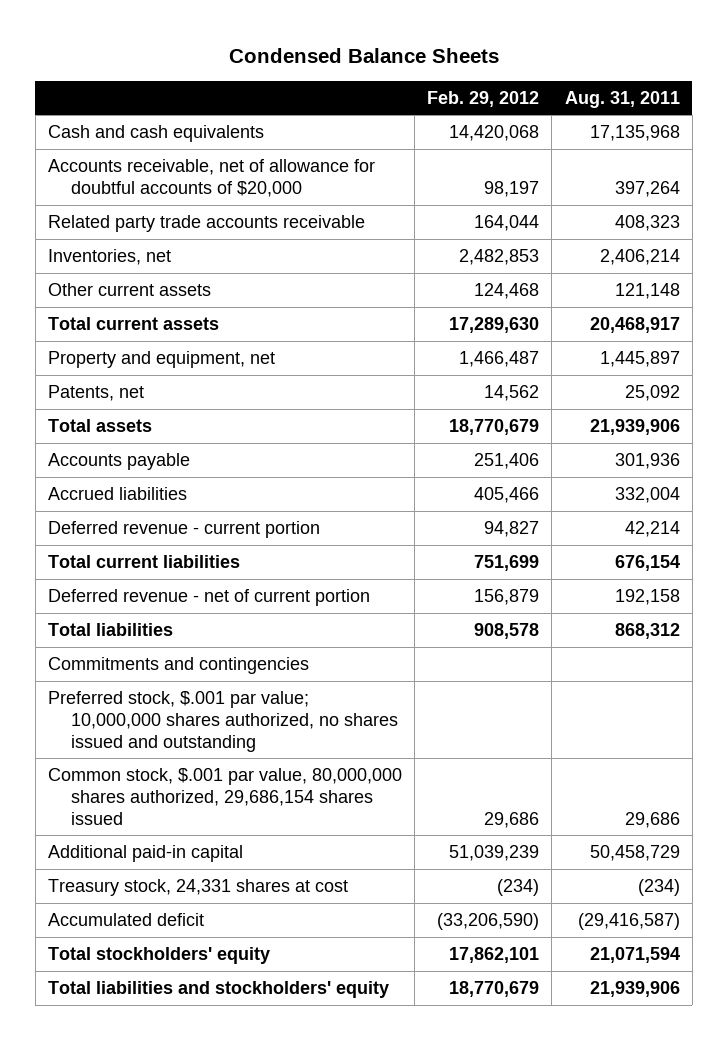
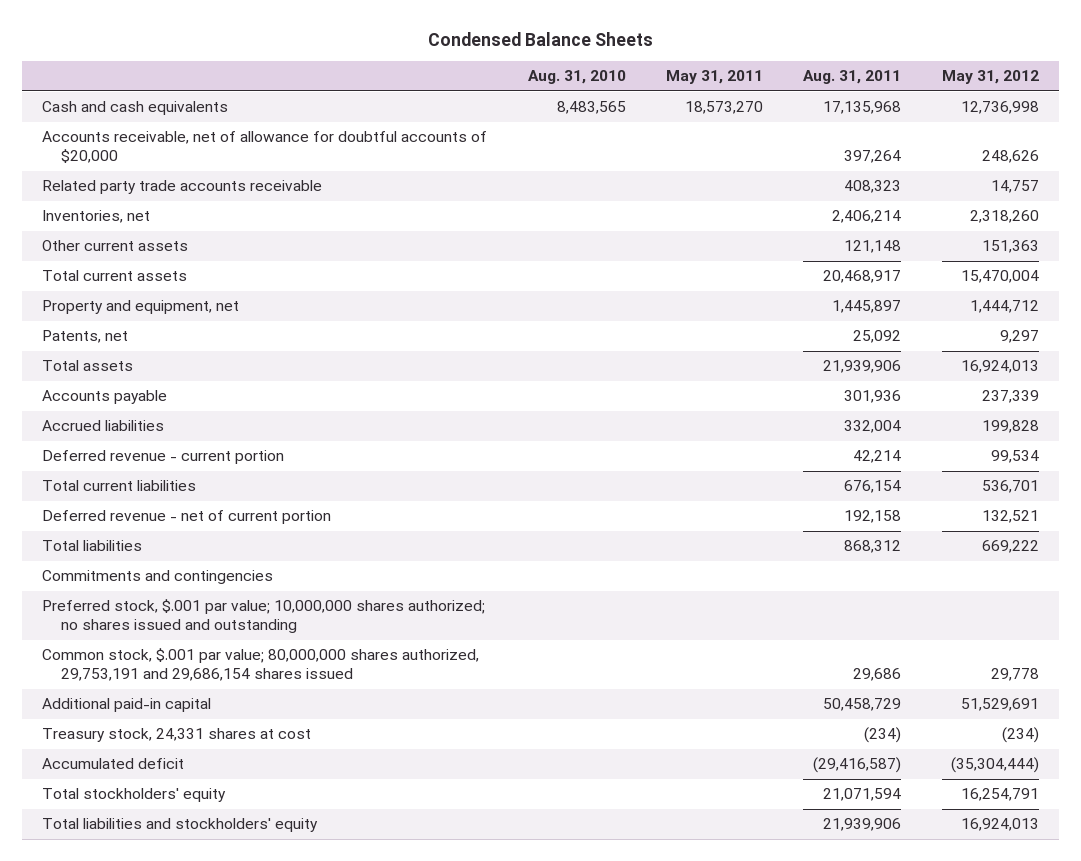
- | Feb. 29, 2012 | Aug. 31, 2011
+ | Aug. 31, 2010 | May 31, 2011 | Aug. 31, 2011 | May 31, 2012
- Preferred stock, $.001 par value; 10,000,000 shares authorized, no shares issued and outstanding
- Common stock, $.001 par value, 80,000,000 shares authorized, 29,686,154 shares issued | 29,686 | 29,686
+ Preferred stock, $.001 par value; 10,000,000 shares authorized; no shares issued and outstanding
+ Common stock, $.001 par value; 80,000,000 shares authorized, 29,753,191 and 29,686,154 shares issued | | | 29,686 | 29,778

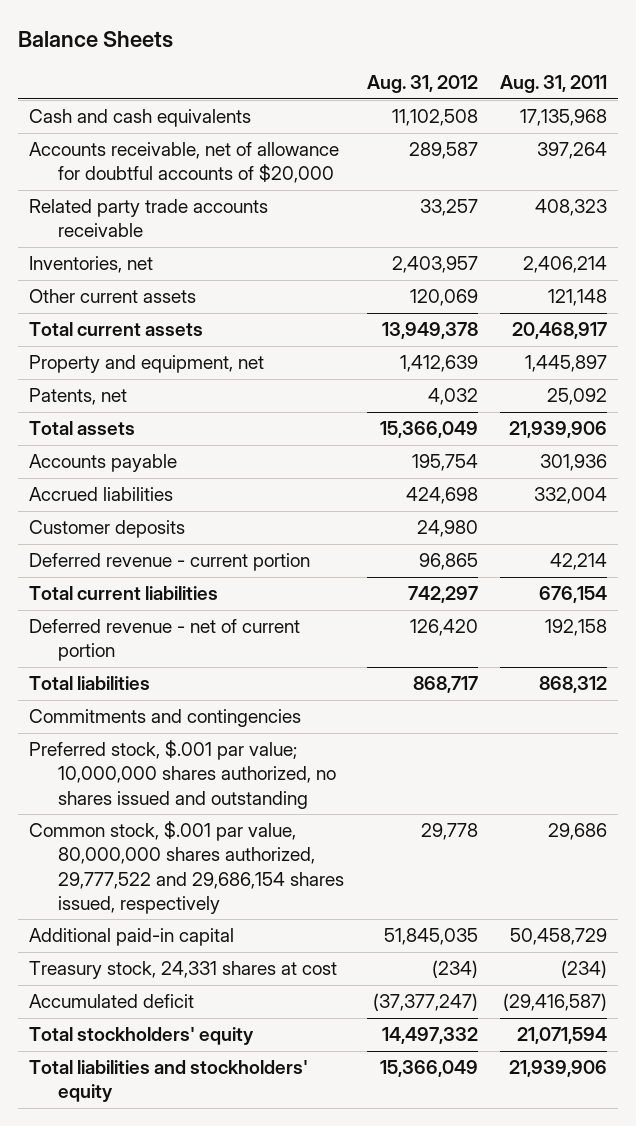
- Condensed Balance Sheets
+ Balance Sheets
- | Aug. 31, 2010 | May 31, 2011 | Aug. 31, 2011 | May 31, 2012
+ | Aug. 31, 2012 | Aug. 31, 2011
+ Customer deposits | 24,980 |
- Preferred stock, $.001 par value; 10,000,000 shares authorized; no shares issued and outstanding
- Common stock, $.001 par value; 80,000,000 shares authorized, 29,753,191 and 29,686,154 shares issued | | | 29,686 | 29,778
+ Preferred stock, $.001 par value; 10,000,000 shares authorized, no shares issued and outstanding
+ Common stock, $.001 par value, 80,000,000 shares authorized, 29,777,522 and 29,686,154 shares issued, respectively | 29,778 | 29,686

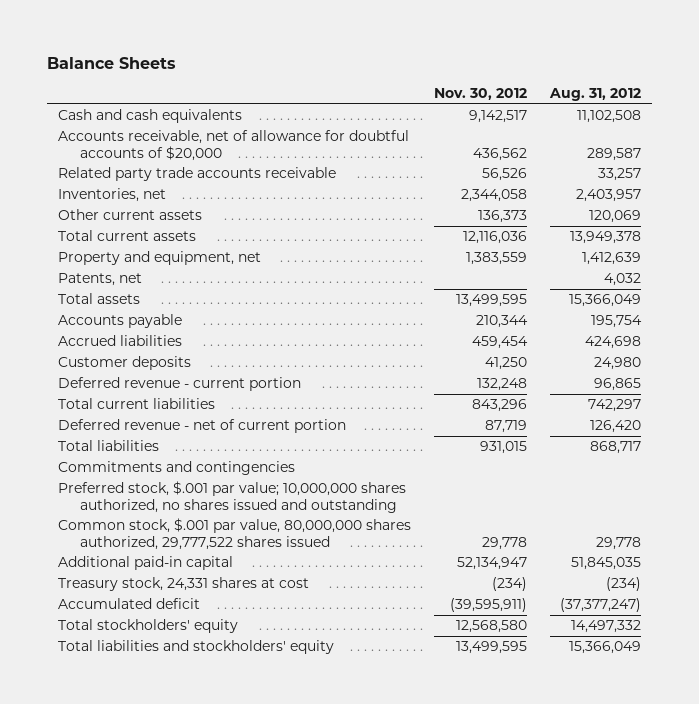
- | Aug. 31, 2012 | Aug. 31, 2011
+ | Nov. 30, 2012 | Aug. 31, 2012
- Common stock, $.001 par value, 80,000,000 shares authorized, 29,777,522 and 29,686,154 shares issued, respectively | 29,778 | 29,686
+ Common stock, $.001 par value, 80,000,000 shares authorized, 29,777,522 shares issued | 29,778 | 29,778

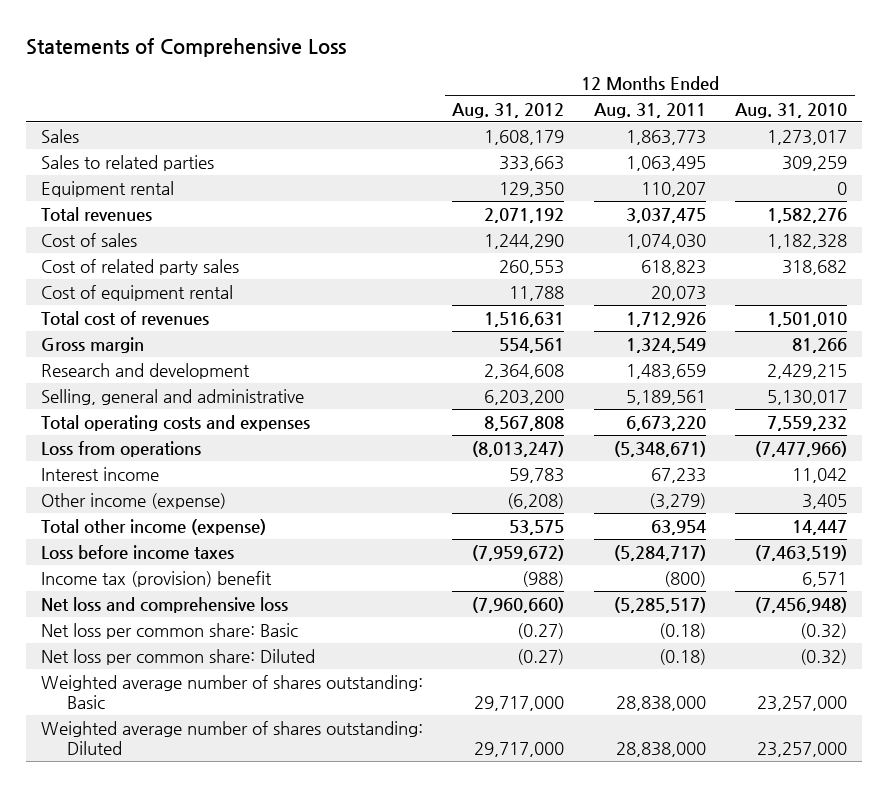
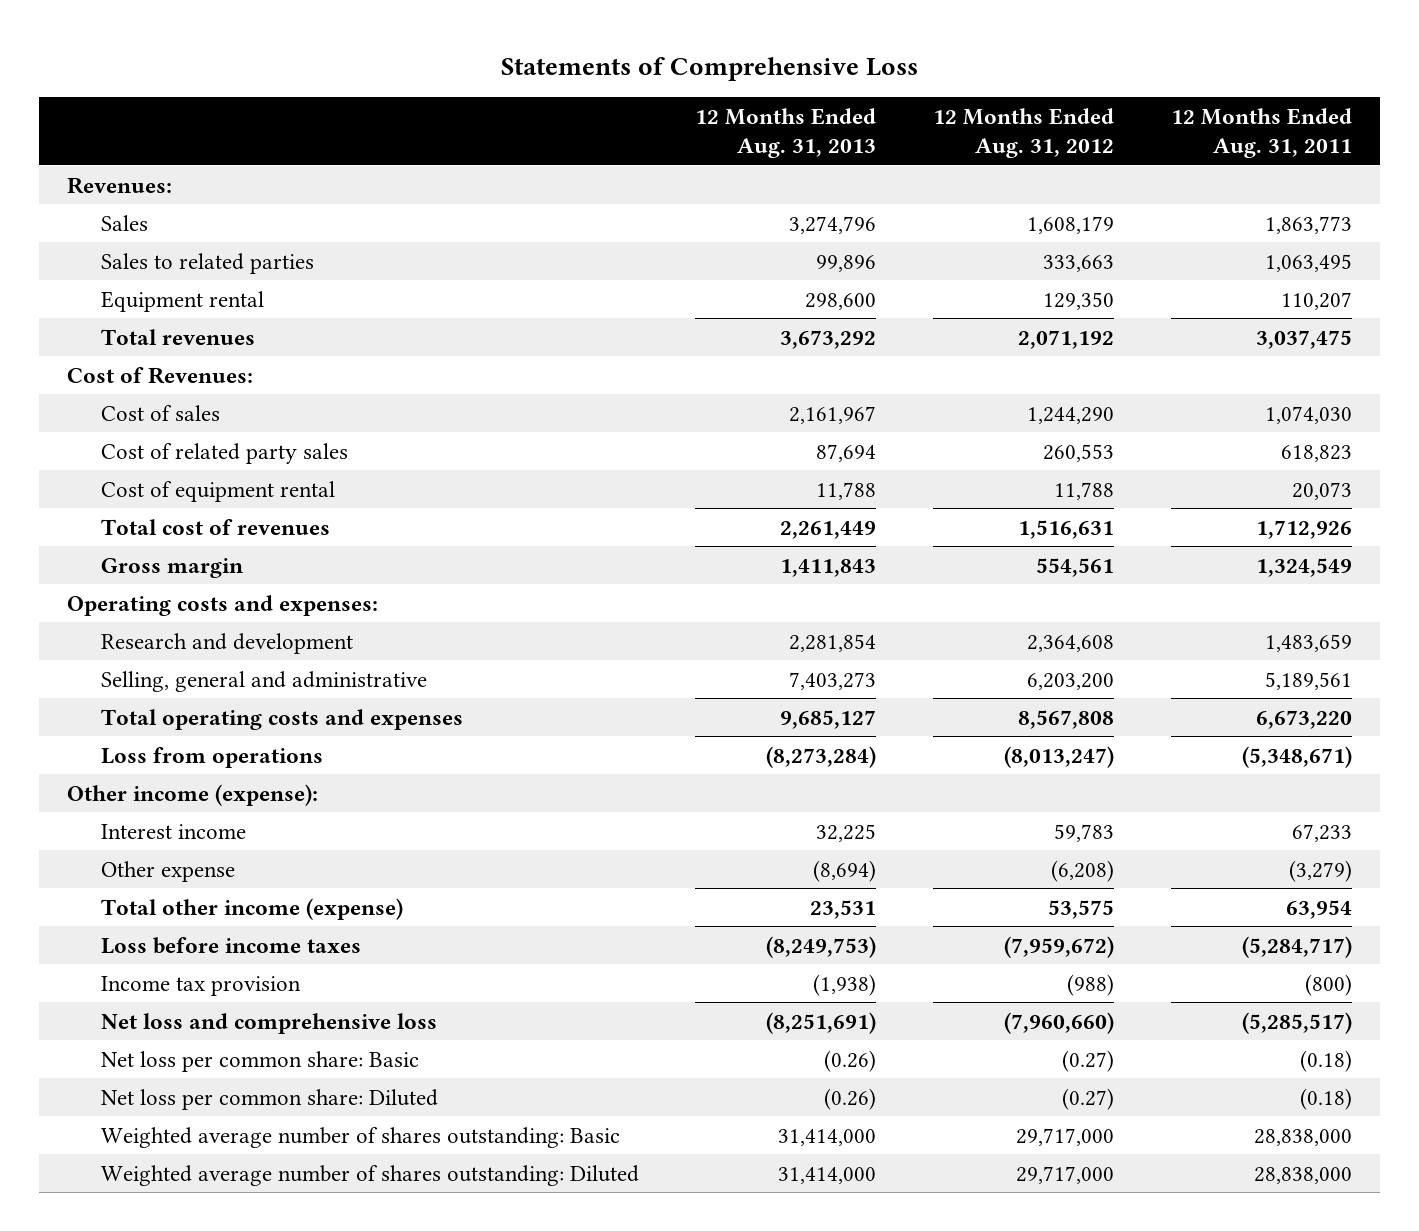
- | 12 Months Ended Aug. 31, 2012 | 12 Months Ended Aug. 31, 2011 | 12 Months Ended Aug. 31, 2010
+ | 12 Months Ended Aug. 31, 2013 | 12 Months Ended Aug. 31, 2012 | 12 Months Ended Aug. 31, 2011
+ Revenues:
+ Cost of Revenues:
+ Operating costs and expenses:
+ Other income (expense):
- Other income (expense) | (6,208) | (3,279) | 3,405
+ Other expense | (8,694) | (6,208) | (3,279)
- Income tax (provision) benefit | (988) | (800) | 6,571
+ Income tax provision | (1,938) | (988) | (800)

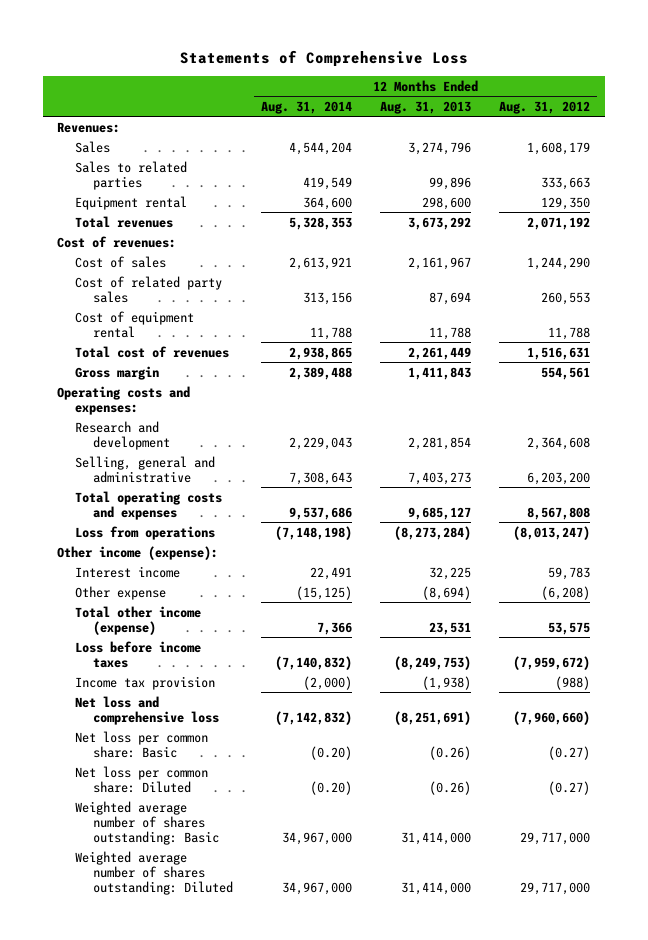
- | 12 Months Ended Aug. 31, 2013 | 12 Months Ended Aug. 31, 2012 | 12 Months Ended Aug. 31, 2011
+ | 12 Months Ended Aug. 31, 2014 | 12 Months Ended Aug. 31, 2013 | 12 Months Ended Aug. 31, 2012
- Cost of Revenues:
+ Cost of revenues:

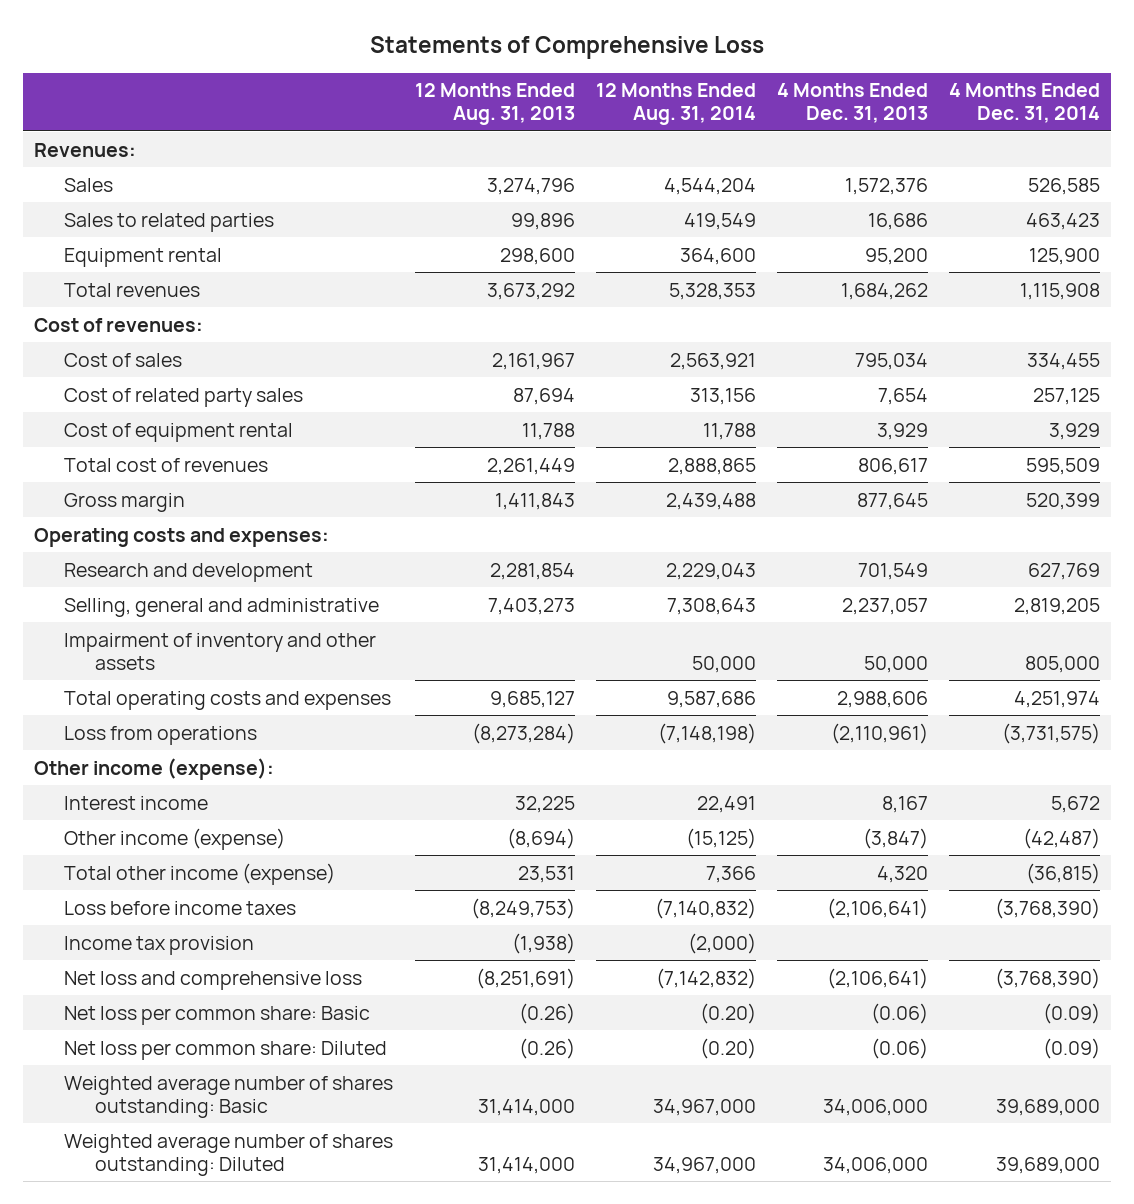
- | 12 Months Ended Aug. 31, 2014 | 12 Months Ended Aug. 31, 2013 | 12 Months Ended Aug. 31, 2012
+ | 12 Months Ended Aug. 31, 2013 | 12 Months Ended Aug. 31, 2014 | 4 Months Ended Dec. 31, 2013 | 4 Months Ended Dec. 31, 2014
- Cost of sales | 2,613,921 | 2,161,967 | 1,244,290
+ Cost of sales | 2,161,967 | 2,563,921 | 795,034 | 334,455
- Total cost of revenues | 2,938,865 | 2,261,449 | 1,516,631
- Gross margin | 2,389,488 | 1,411,843 | 554,561
+ Total cost of revenues | 2,261,449 | 2,888,865 | 806,617 | 595,509
+ Gross margin | 1,411,843 | 2,439,488 | 877,645 | 520,399
- Total operating costs and expenses | 9,537,686 | 9,685,127 | 8,567,808
+ Impairment of inventory and other assets | | 50,000 | 50,000 | 805,000
+ Total operating costs and expenses | 9,685,127 | 9,587,686 | 2,988,606 | 4,251,974
- Other expense | (15,125) | (8,694) | (6,208)
+ Other income (expense) | (8,694) | (15,125) | (3,847) | (42,487)

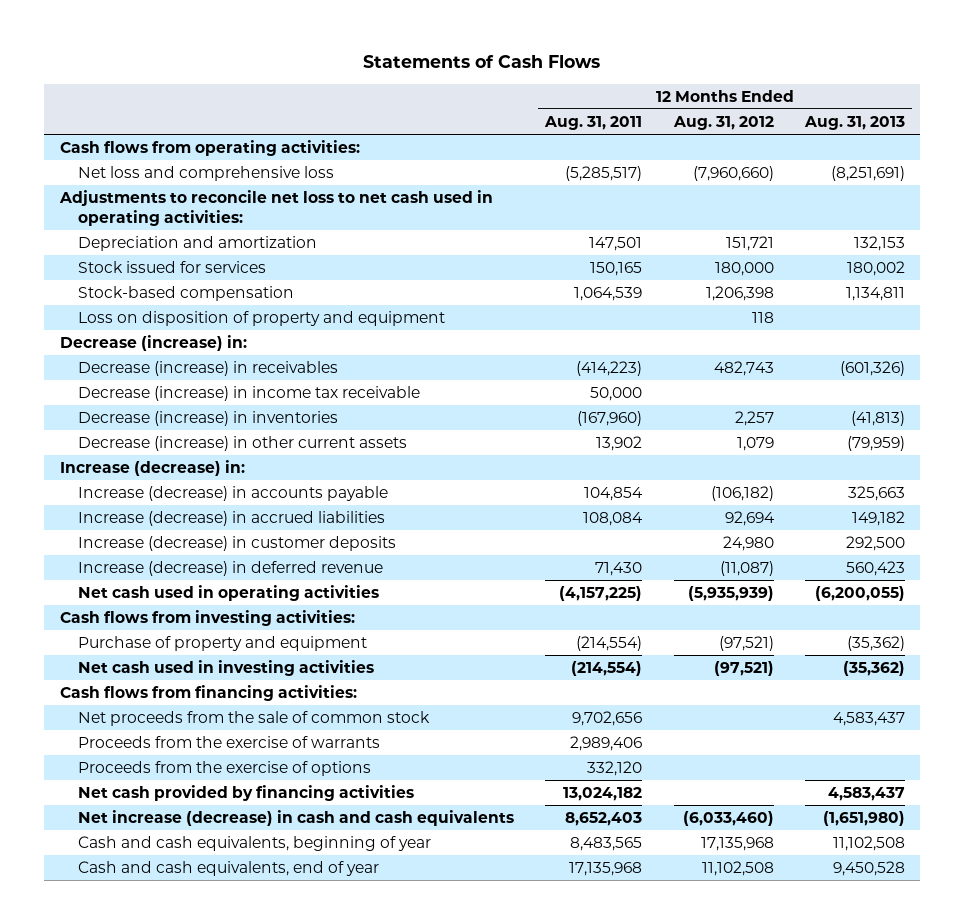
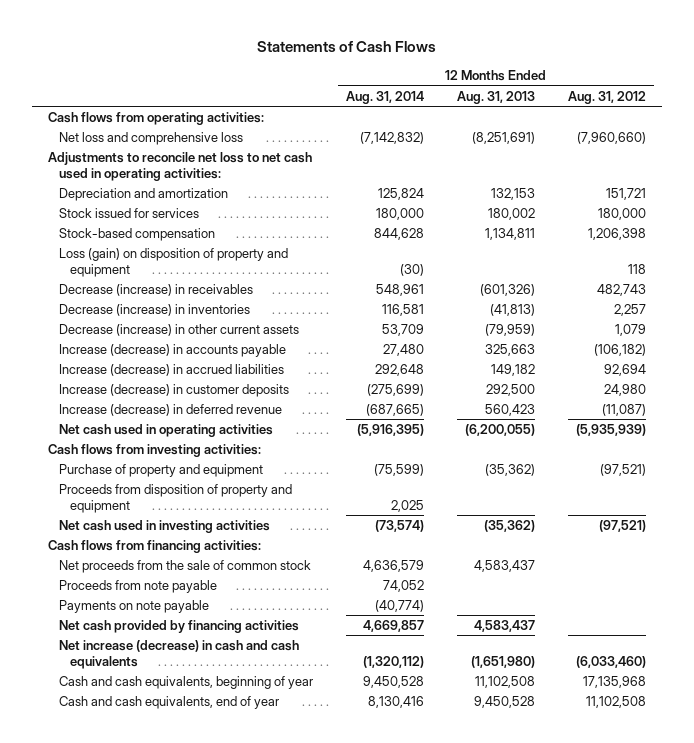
- | 12 Months Ended Aug. 31, 2011 | 12 Months Ended Aug. 31, 2012 | 12 Months Ended Aug. 31, 2013
+ | 12 Months Ended Aug. 31, 2014 | 12 Months Ended Aug. 31, 2013 | 12 Months Ended Aug. 31, 2012
- Loss on disposition of property and equipment | | 118 |
- Decrease (increase) in:
+ Loss (gain) on disposition of property and equipment | (30) | | 118
- Decrease (increase) in income tax receivable | 50,000 | |
- Increase (decrease) in:
+ Proceeds from disposition of property and equipment | 2,025 | |
- Proceeds from the exercise of warrants | 2,989,406 | |
- Proceeds from the exercise of options | 332,120 | |
+ Proceeds from note payable | 74,052 | |
+ Payments on note payable | (40,774) | |

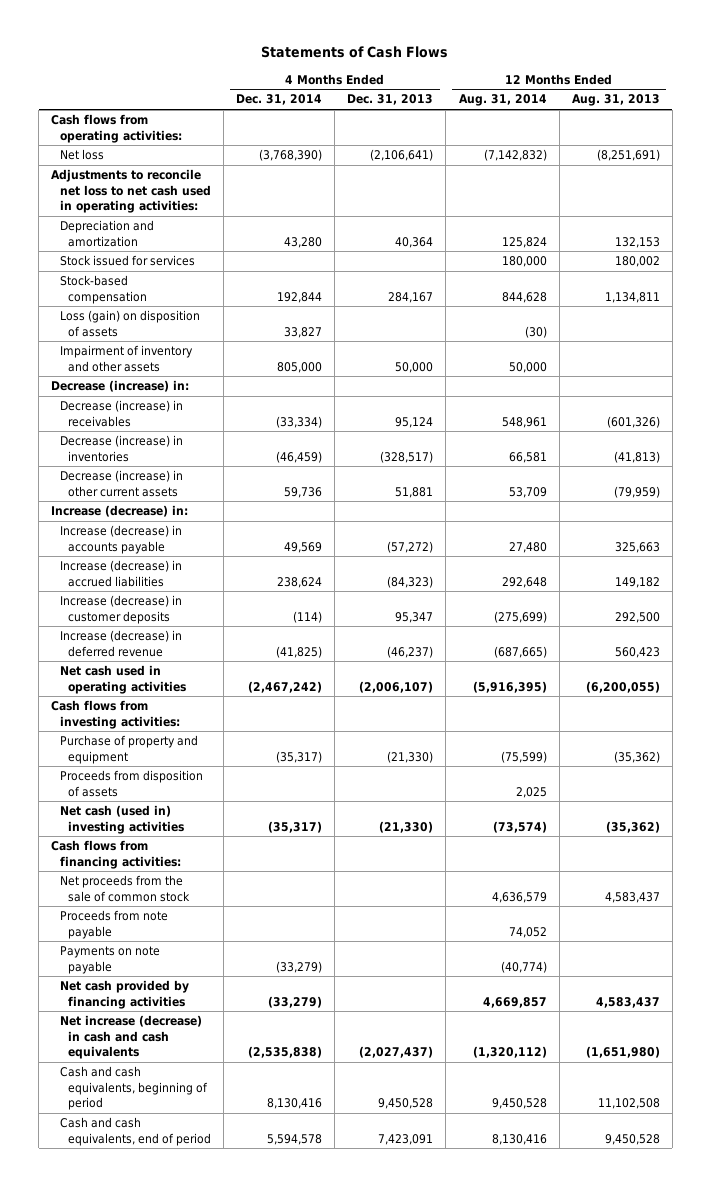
- | 12 Months Ended Aug. 31, 2014 | 12 Months Ended Aug. 31, 2013 | 12 Months Ended Aug. 31, 2012
+ | 4 Months Ended Dec. 31, 2014 | 4 Months Ended Dec. 31, 2013 | 12 Months Ended Aug. 31, 2014 | 12 Months Ended Aug. 31, 2013
- Net loss and comprehensive loss | (7,142,832) | (8,251,691) | (7,960,660)
+ Net loss | (3,768,390) | (2,106,641) | (7,142,832) | (8,251,691)
- Loss (gain) on disposition of property and equipment | (30) | | 118
+ Loss (gain) on disposition of assets | 33,827 | | (30) |
+ Impairment of inventory and other assets | 805,000 | 50,000 | 50,000 |
+ Decrease (increase) in:
- Decrease (increase) in inventories | 116,581 | (41,813) | 2,257
+ Decrease (increase) in inventories | (46,459) | (328,517) | 66,581 | (41,813)
+ Increase (decrease) in:
- Proceeds from disposition of property and equipment | 2,025 | |
- Net cash used in investing activities | (73,574) | (35,362) | (97,521)
+ Proceeds from disposition of assets | | | 2,025 |
+ Net cash (used in) investing activities | (35,317) | (21,330) | (73,574) | (35,362)
- Cash and cash equivalents, beginning of year | 9,450,528 | 11,102,508 | 17,135,968
- Cash and cash equivalents, end of year | 8,130,416 | 9,450,528 | 11,102,508
+ Cash and cash equivalents, beginning of period | 8,130,416 | 9,450,528 | 9,450,528 | 11,102,508
+ Cash and cash equivalents, end of period | 5,594,578 | 7,423,091 | 8,130,416 | 9,450,528

